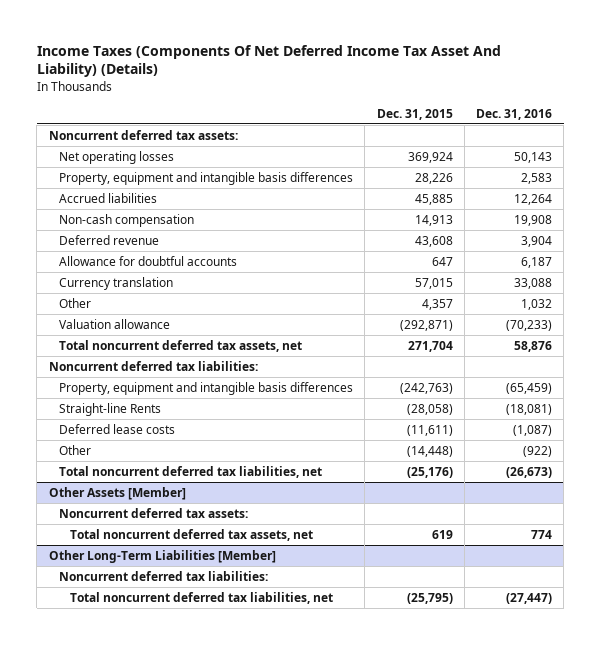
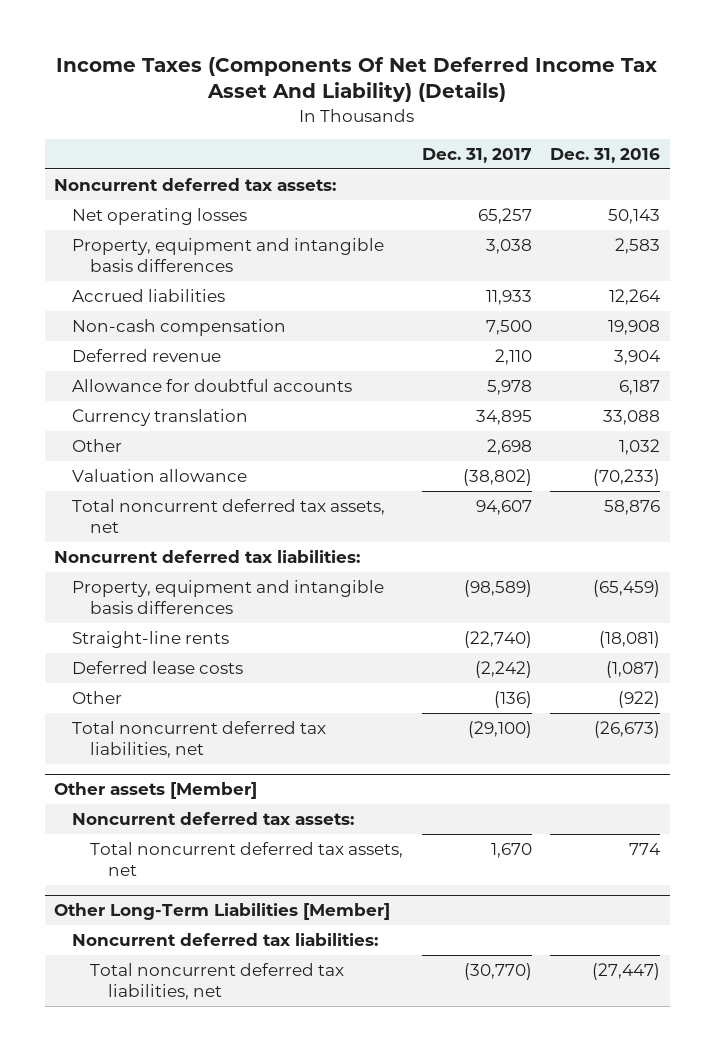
- | Dec. 31, 2015 | Dec. 31, 2016
+ | Dec. 31, 2017 | Dec. 31, 2016
- Straight-line Rents | (28,058) | (18,081)
+ Straight-line rents | (22,740) | (18,081)
- Other Assets [Member]
+ Other assets [Member]

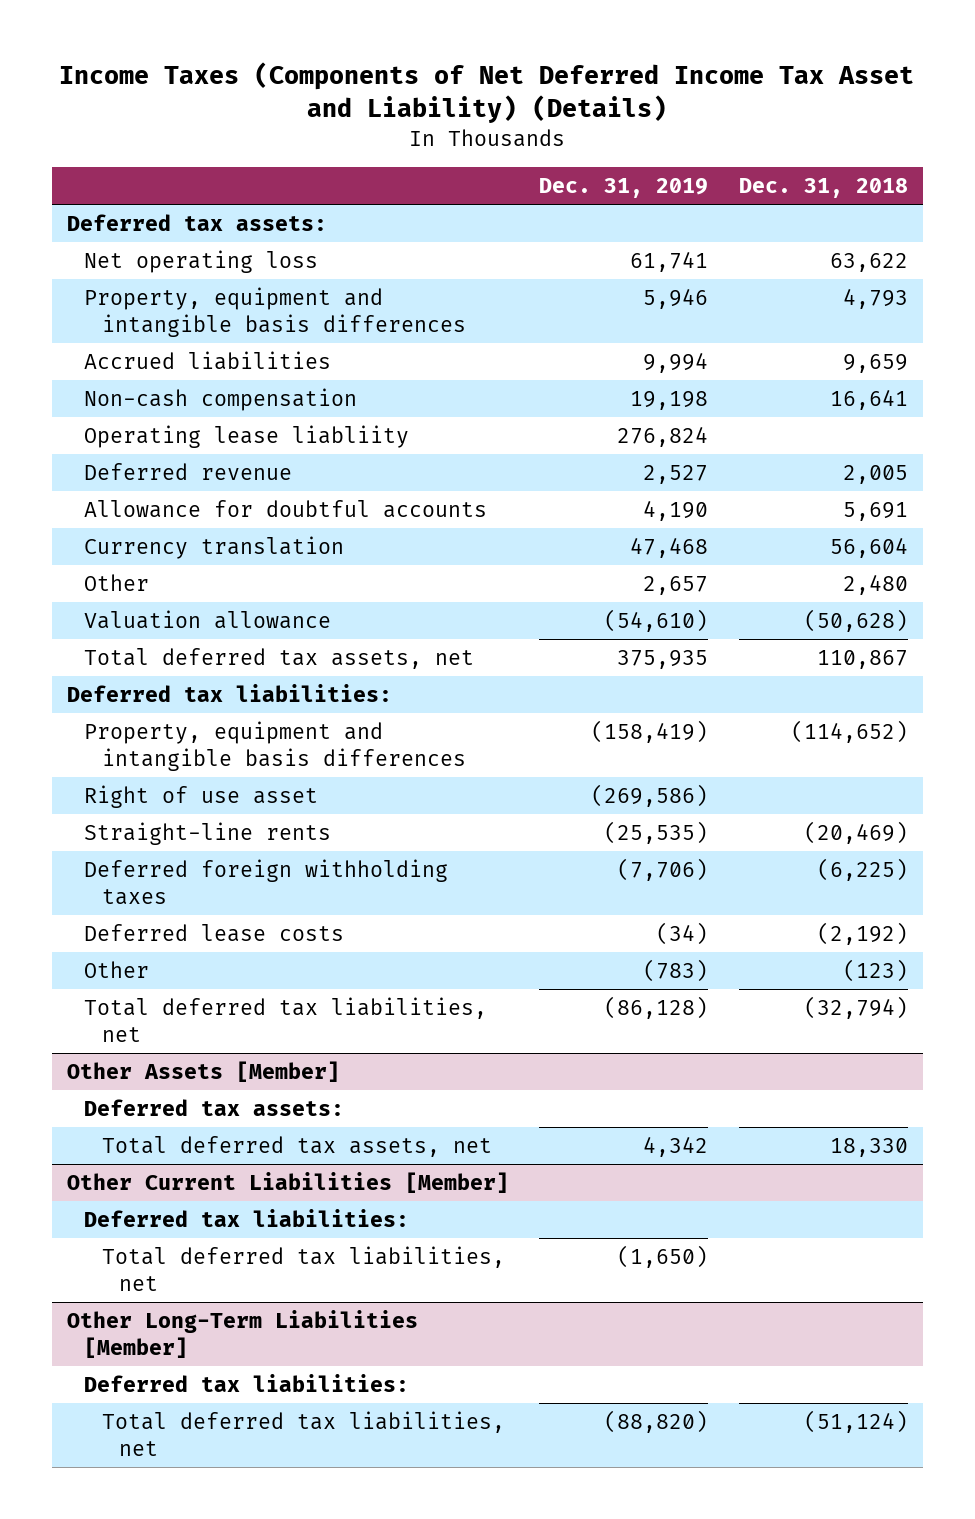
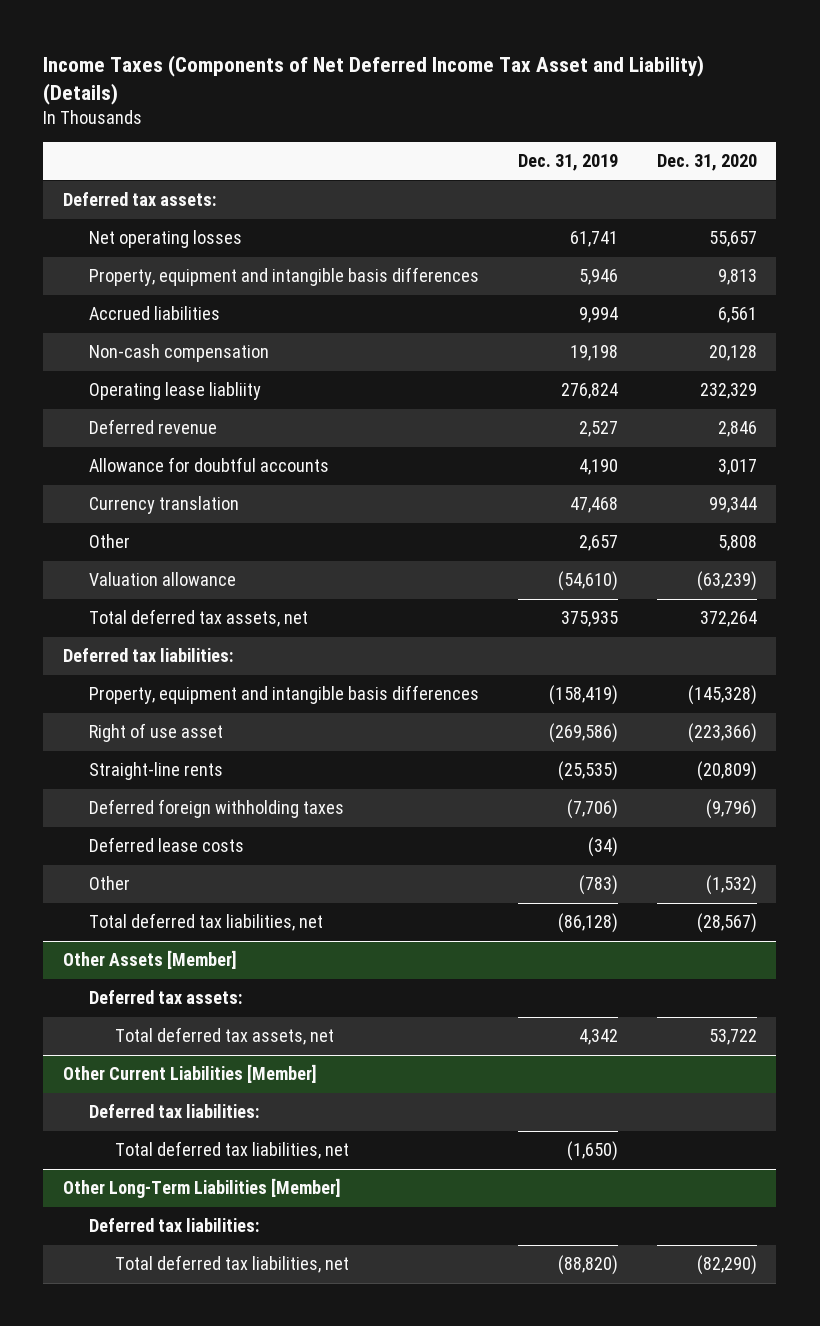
- | Dec. 31, 2019 | Dec. 31, 2018
+ | Dec. 31, 2019 | Dec. 31, 2020
- Net operating loss | 61,741 | 63,622
+ Net operating losses | 61,741 | 55,657

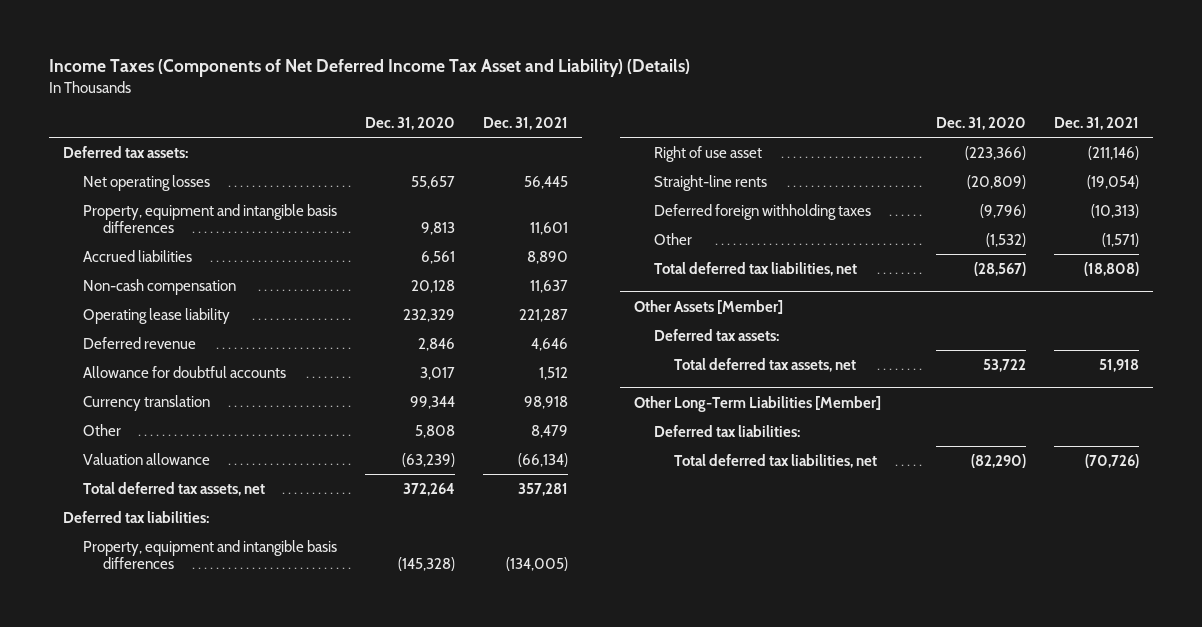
- | Dec. 31, 2019 | Dec. 31, 2020
+ | Dec. 31, 2020 | Dec. 31, 2021
- Operating lease liabliity | 276,824 | 232,329
+ Operating lease liability | 232,329 | 221,287
- Deferred lease costs | (34) |
- Other Current Liabilities [Member]
- Deferred tax liabilities:
- Total deferred tax liabilities, net | (1,650) |

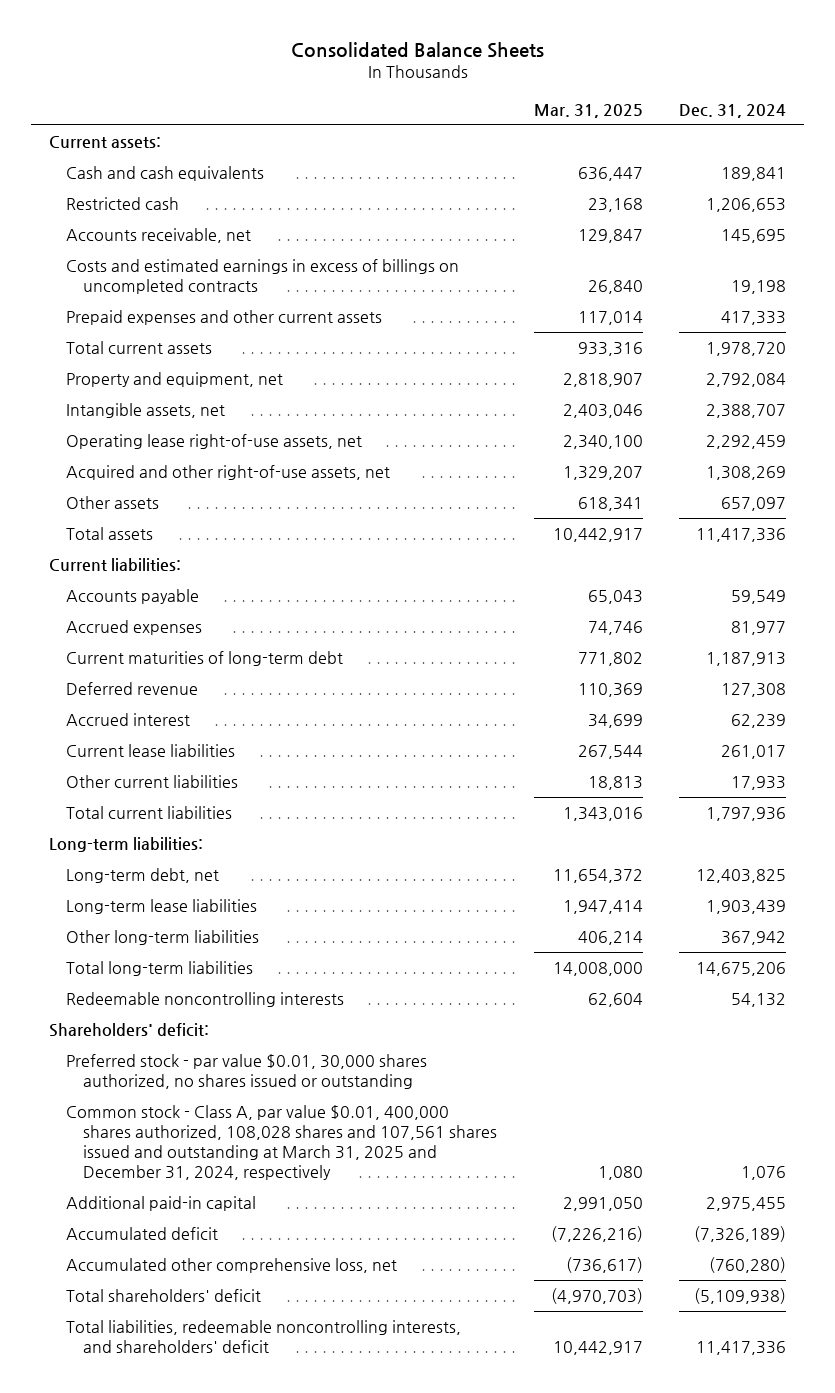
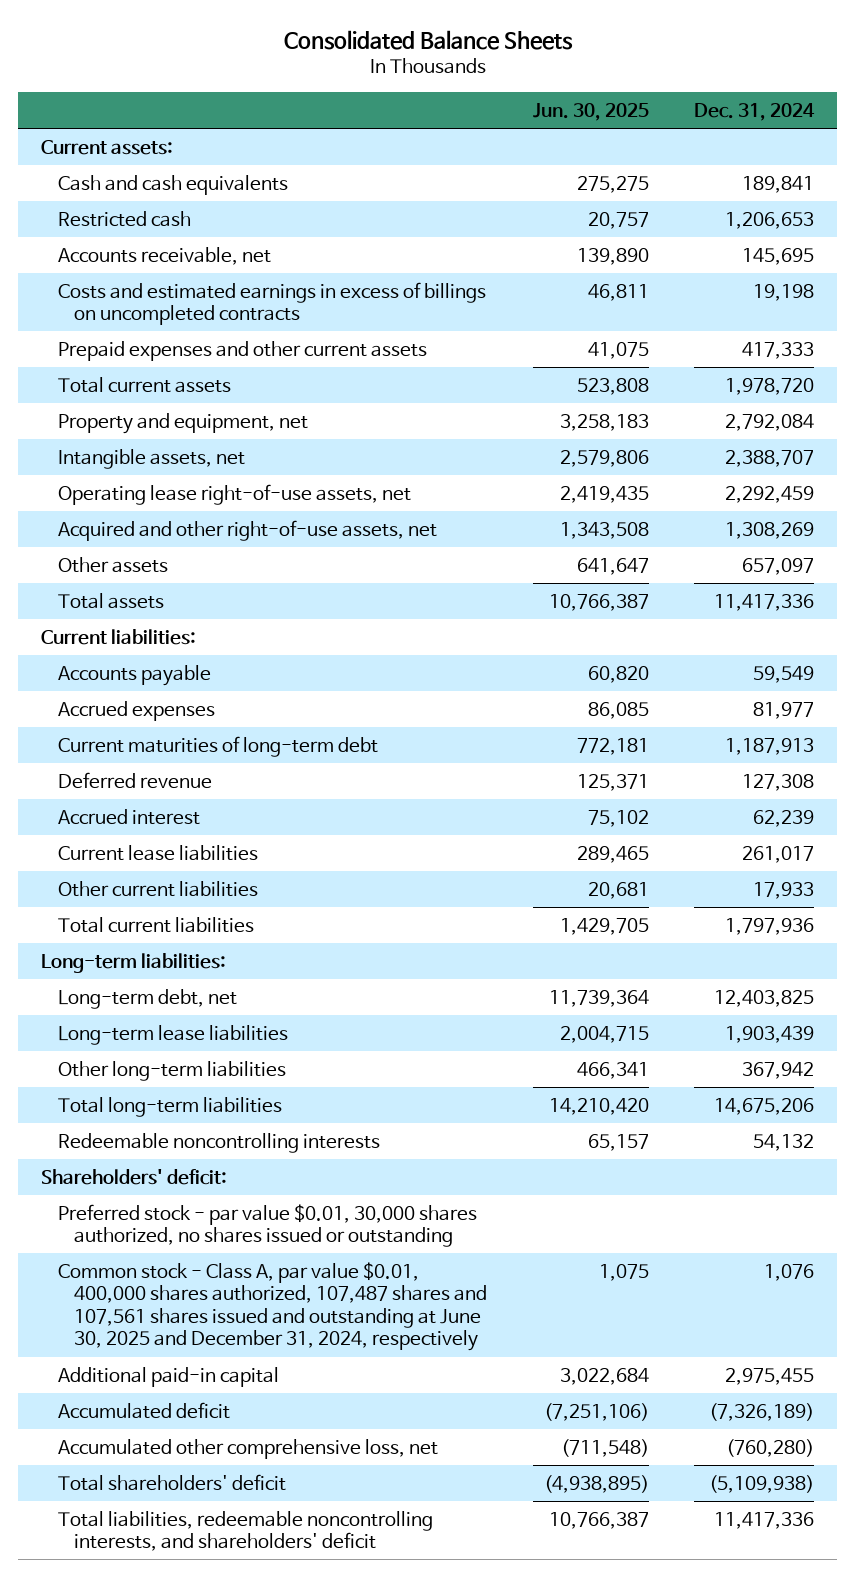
- | Mar. 31, 2025 | Dec. 31, 2024
+ | Jun. 30, 2025 | Dec. 31, 2024
- Common stock - Class A, par value $0.01, 400,000 shares authorized, 108,028 shares and 107,561 shares issued and outstanding at March 31, 2025 and December 31, 2024, respectively | 1,080 | 1,076
+ Common stock - Class A, par value $0.01, 400,000 shares authorized, 107,487 shares and 107,561 shares issued and outstanding at June 30, 2025 and December 31, 2024, respectively | 1,075 | 1,076

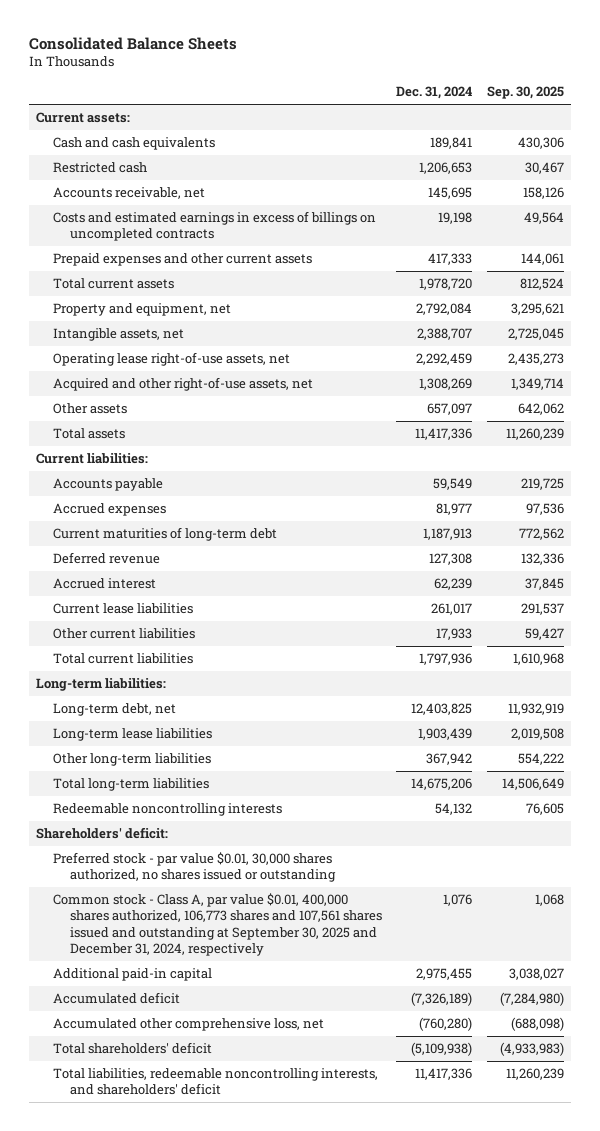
- | Jun. 30, 2025 | Dec. 31, 2024
+ | Dec. 31, 2024 | Sep. 30, 2025
- Common stock - Class A, par value $0.01, 400,000 shares authorized, 107,487 shares and 107,561 shares issued and outstanding at June 30, 2025 and December 31, 2024, respectively | 1,075 | 1,076
+ Common stock - Class A, par value $0.01, 400,000 shares authorized, 106,773 shares and 107,561 shares issued and outstanding at September 30, 2025 and December 31, 2024, respectively | 1,076 | 1,068

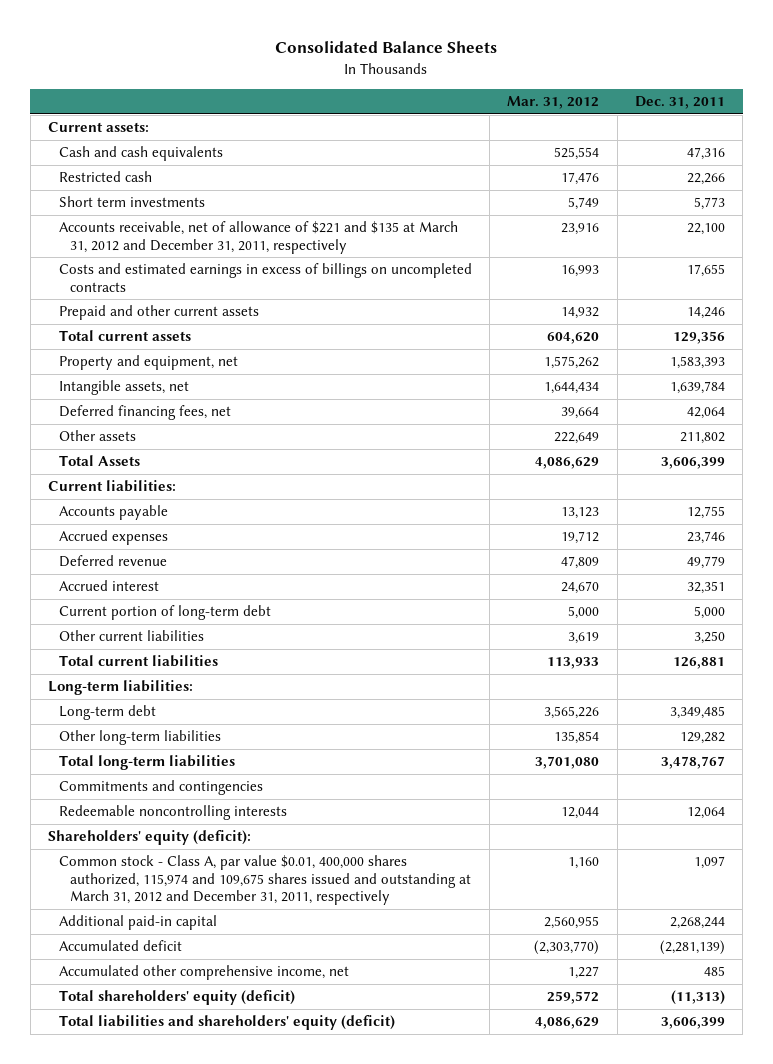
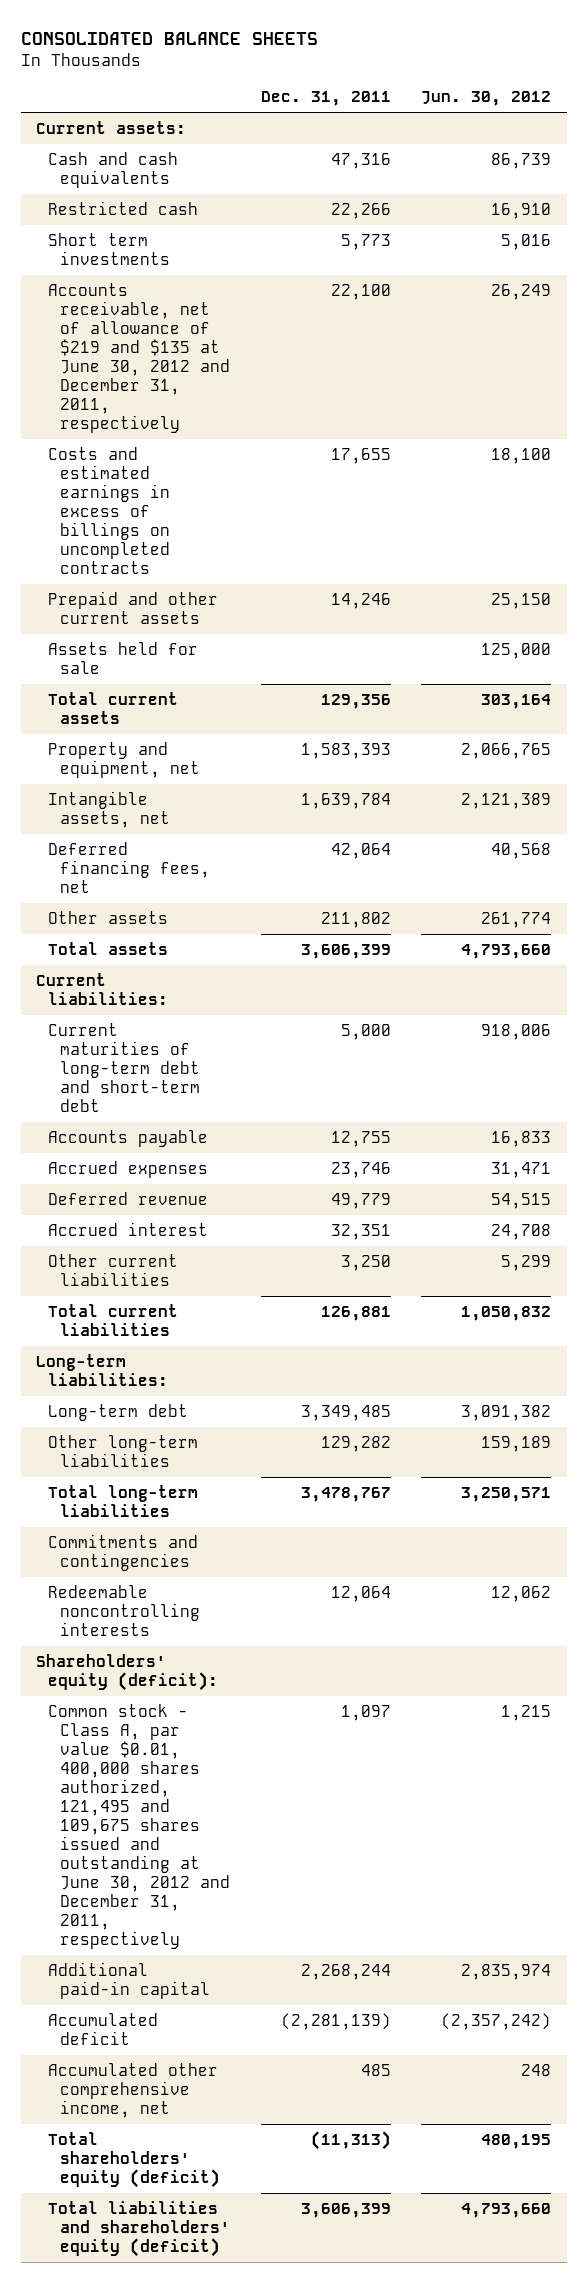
- Consolidated Balance Sheets
+ CONSOLIDATED BALANCE SHEETS
- | Mar. 31, 2012 | Dec. 31, 2011
+ | Dec. 31, 2011 | Jun. 30, 2012
- Accounts receivable, net of allowance of $221 and $135 at March 31, 2012 and December 31, 2011, respectively | 23,916 | 22,100
+ Accounts receivable, net of allowance of $219 and $135 at June 30, 2012 and December 31, 2011, respectively | 22,100 | 26,249
+ Assets held for sale | | 125,000
- Total Assets | 4,086,629 | 3,606,399
+ Total assets | 3,606,399 | 4,793,660
+ Current maturities of long-term debt and short-term debt | 5,000 | 918,006
- Current portion of long-term debt | 5,000 | 5,000
- Common stock - Class A, par value $0.01, 400,000 shares authorized, 115,974 and 109,675 shares issued and outstanding at March 31, 2012 and December 31, 2011, respectively | 1,160 | 1,097
+ Common stock - Class A, par value $0.01, 400,000 shares authorized, 121,495 and 109,675 shares issued and outstanding at June 30, 2012 and December 31, 2011, respectively | 1,097 | 1,215

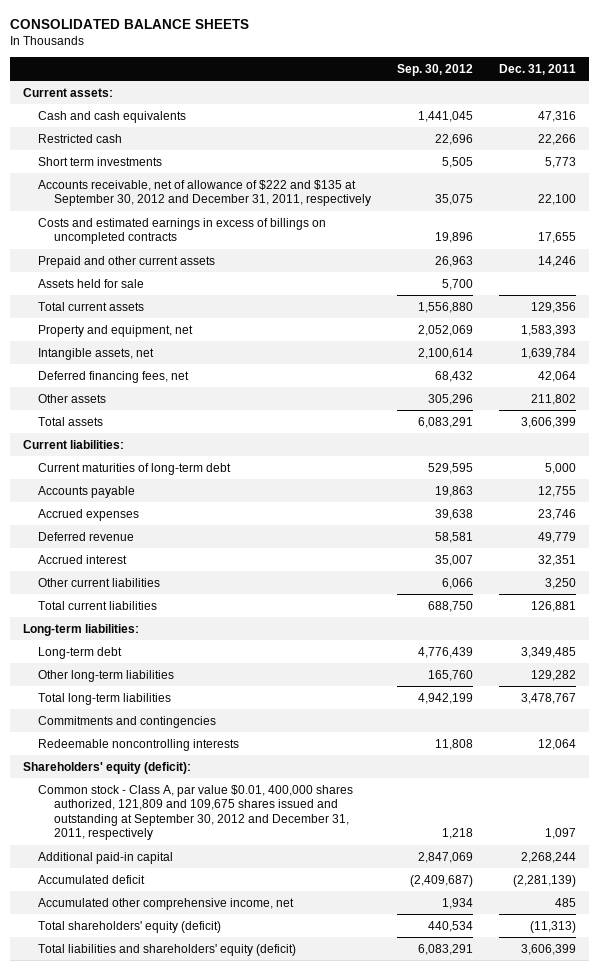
- | Dec. 31, 2011 | Jun. 30, 2012
+ | Sep. 30, 2012 | Dec. 31, 2011
- Accounts receivable, net of allowance of $219 and $135 at June 30, 2012 and December 31, 2011, respectively | 22,100 | 26,249
+ Accounts receivable, net of allowance of $222 and $135 at September 30, 2012 and December 31, 2011, respectively | 35,075 | 22,100
- Current maturities of long-term debt and short-term debt | 5,000 | 918,006
+ Current maturities of long-term debt | 529,595 | 5,000
- Common stock - Class A, par value $0.01, 400,000 shares authorized, 121,495 and 109,675 shares issued and outstanding at June 30, 2012 and December 31, 2011, respectively | 1,097 | 1,215
+ Common stock - Class A, par value $0.01, 400,000 shares authorized, 121,809 and 109,675 shares issued and outstanding at September 30, 2012 and December 31, 2011, respectively | 1,218 | 1,097

